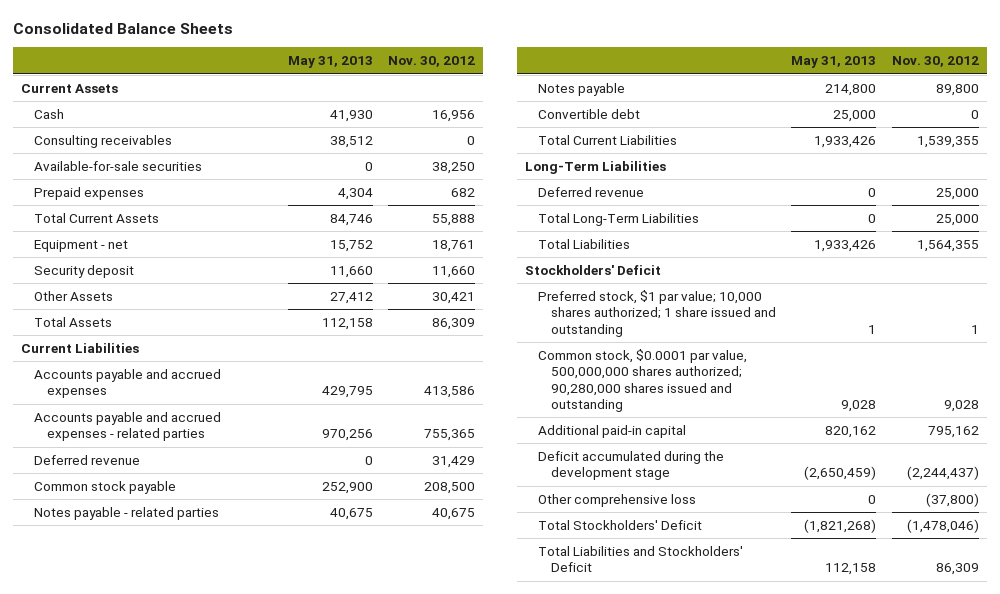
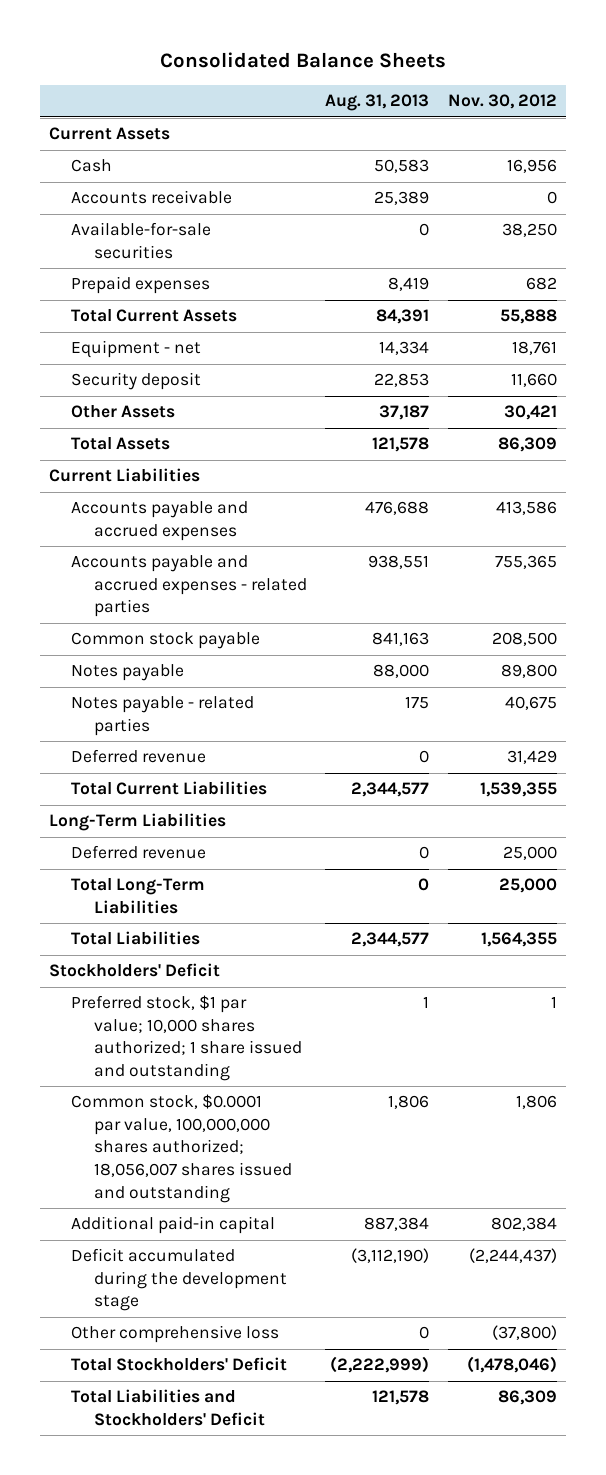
- | May 31, 2013 | Nov. 30, 2012
+ | Aug. 31, 2013 | Nov. 30, 2012
- Consulting receivables | 38,512 | 0
+ Accounts receivable | 25,389 | 0
- Convertible debt | 25,000 | 0
moved down: Notes payable - related parties | 175 | 40,675
moved down: Deferred revenue | 0 | 31,429
- Common stock, $0.0001 par value, 500,000,000 shares authorized; 90,280,000 shares issued and outstanding | 9,028 | 9,028
- Additional paid-in capital | 820,162 | 795,162
+ Common stock, $0.0001 par value, 100,000,000 shares authorized; 18,056,007 shares issued and outstanding | 1,806 | 1,806
+ Additional paid-in capital | 887,384 | 802,384

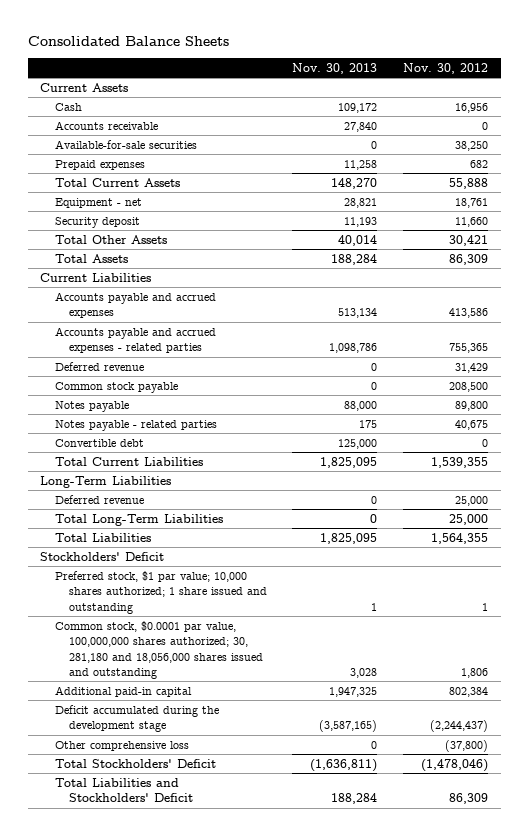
- | Aug. 31, 2013 | Nov. 30, 2012
+ | Nov. 30, 2013 | Nov. 30, 2012
- Other Assets | 37,187 | 30,421
+ Total Other Assets | 40,014 | 30,421
moved up: Deferred revenue | 0 | 31,429
+ Convertible debt | 125,000 | 0
- Common stock, $0.0001 par value, 100,000,000 shares authorized; 18,056,007 shares issued and outstanding | 1,806 | 1,806
+ Common stock, $0.0001 par value, 100,000,000 shares authorized; 30, 281,180 and 18,056,000 shares issued and outstanding | 3,028 | 1,806

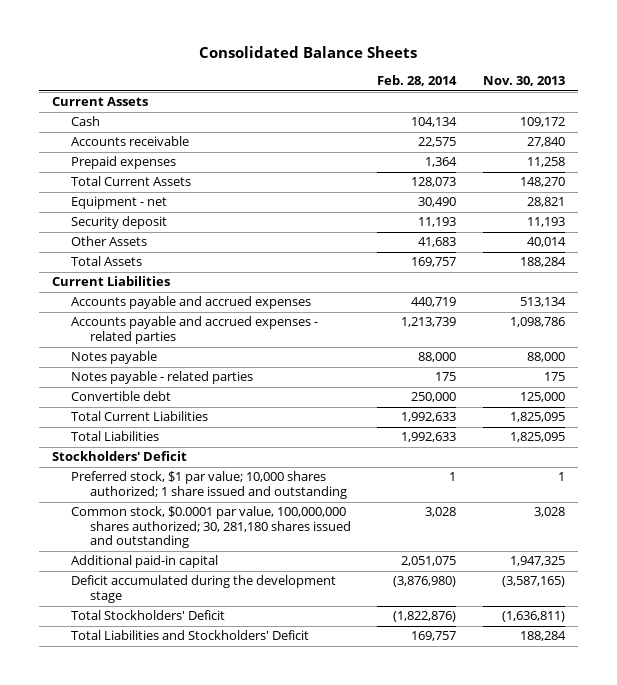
- | Nov. 30, 2013 | Nov. 30, 2012
+ | Feb. 28, 2014 | Nov. 30, 2013
- Available-for-sale securities | 0 | 38,250
- Total Other Assets | 40,014 | 30,421
+ Other Assets | 41,683 | 40,014
- Deferred revenue | 0 | 31,429
- Common stock payable | 0 | 208,500
- Long-Term Liabilities
- Deferred revenue | 0 | 25,000
- Total Long-Term Liabilities | 0 | 25,000
- Common stock, $0.0001 par value, 100,000,000 shares authorized; 30, 281,180 and 18,056,000 shares issued and outstanding | 3,028 | 1,806
+ Common stock, $0.0001 par value, 100,000,000 shares authorized; 30, 281,180 shares issued and outstanding | 3,028 | 3,028
- Other comprehensive loss | 0 | (37,800)

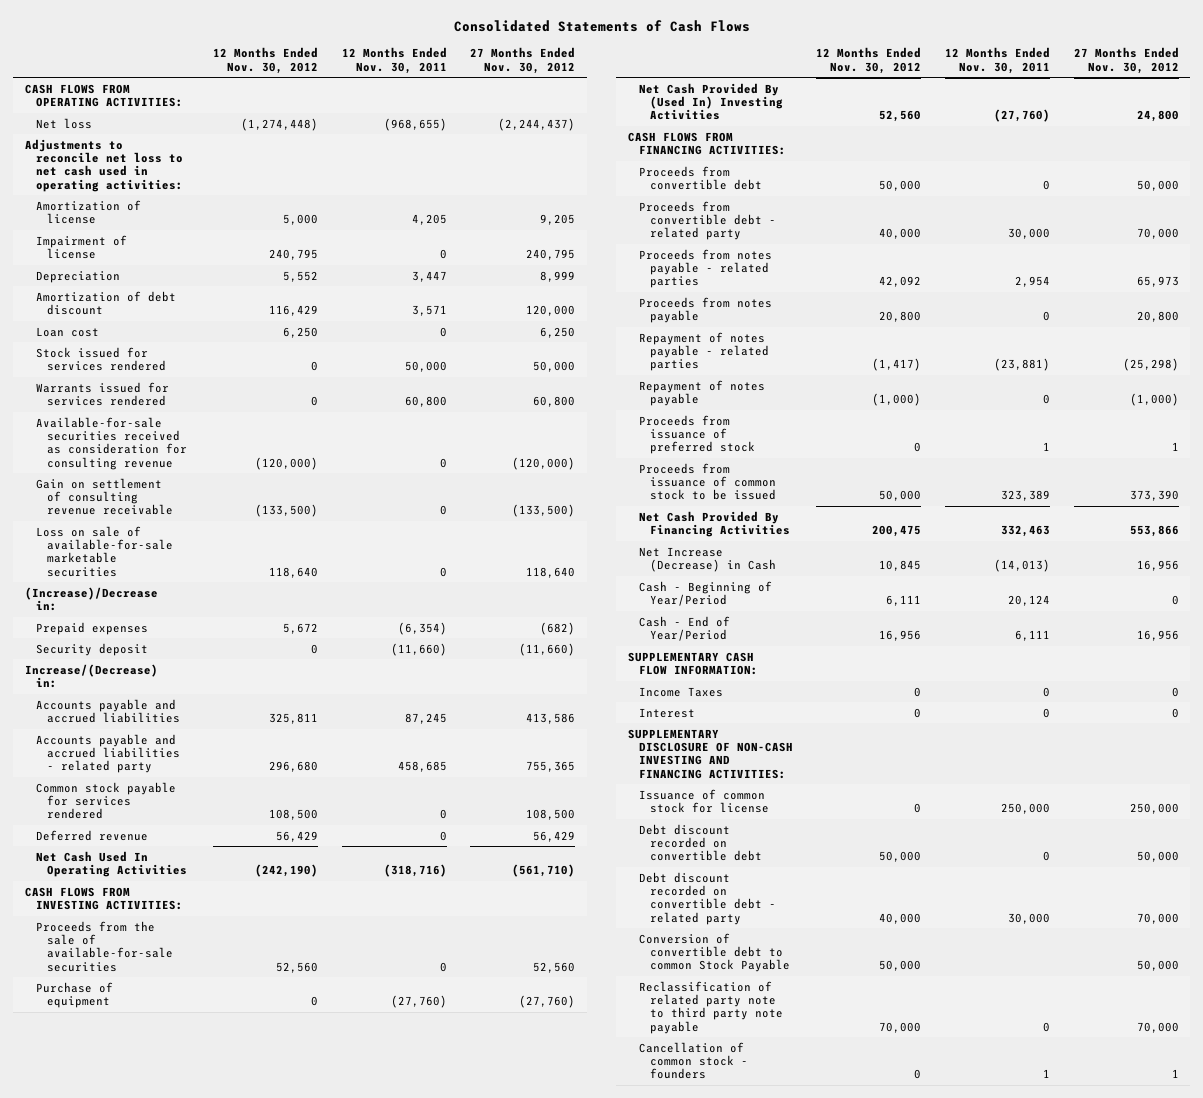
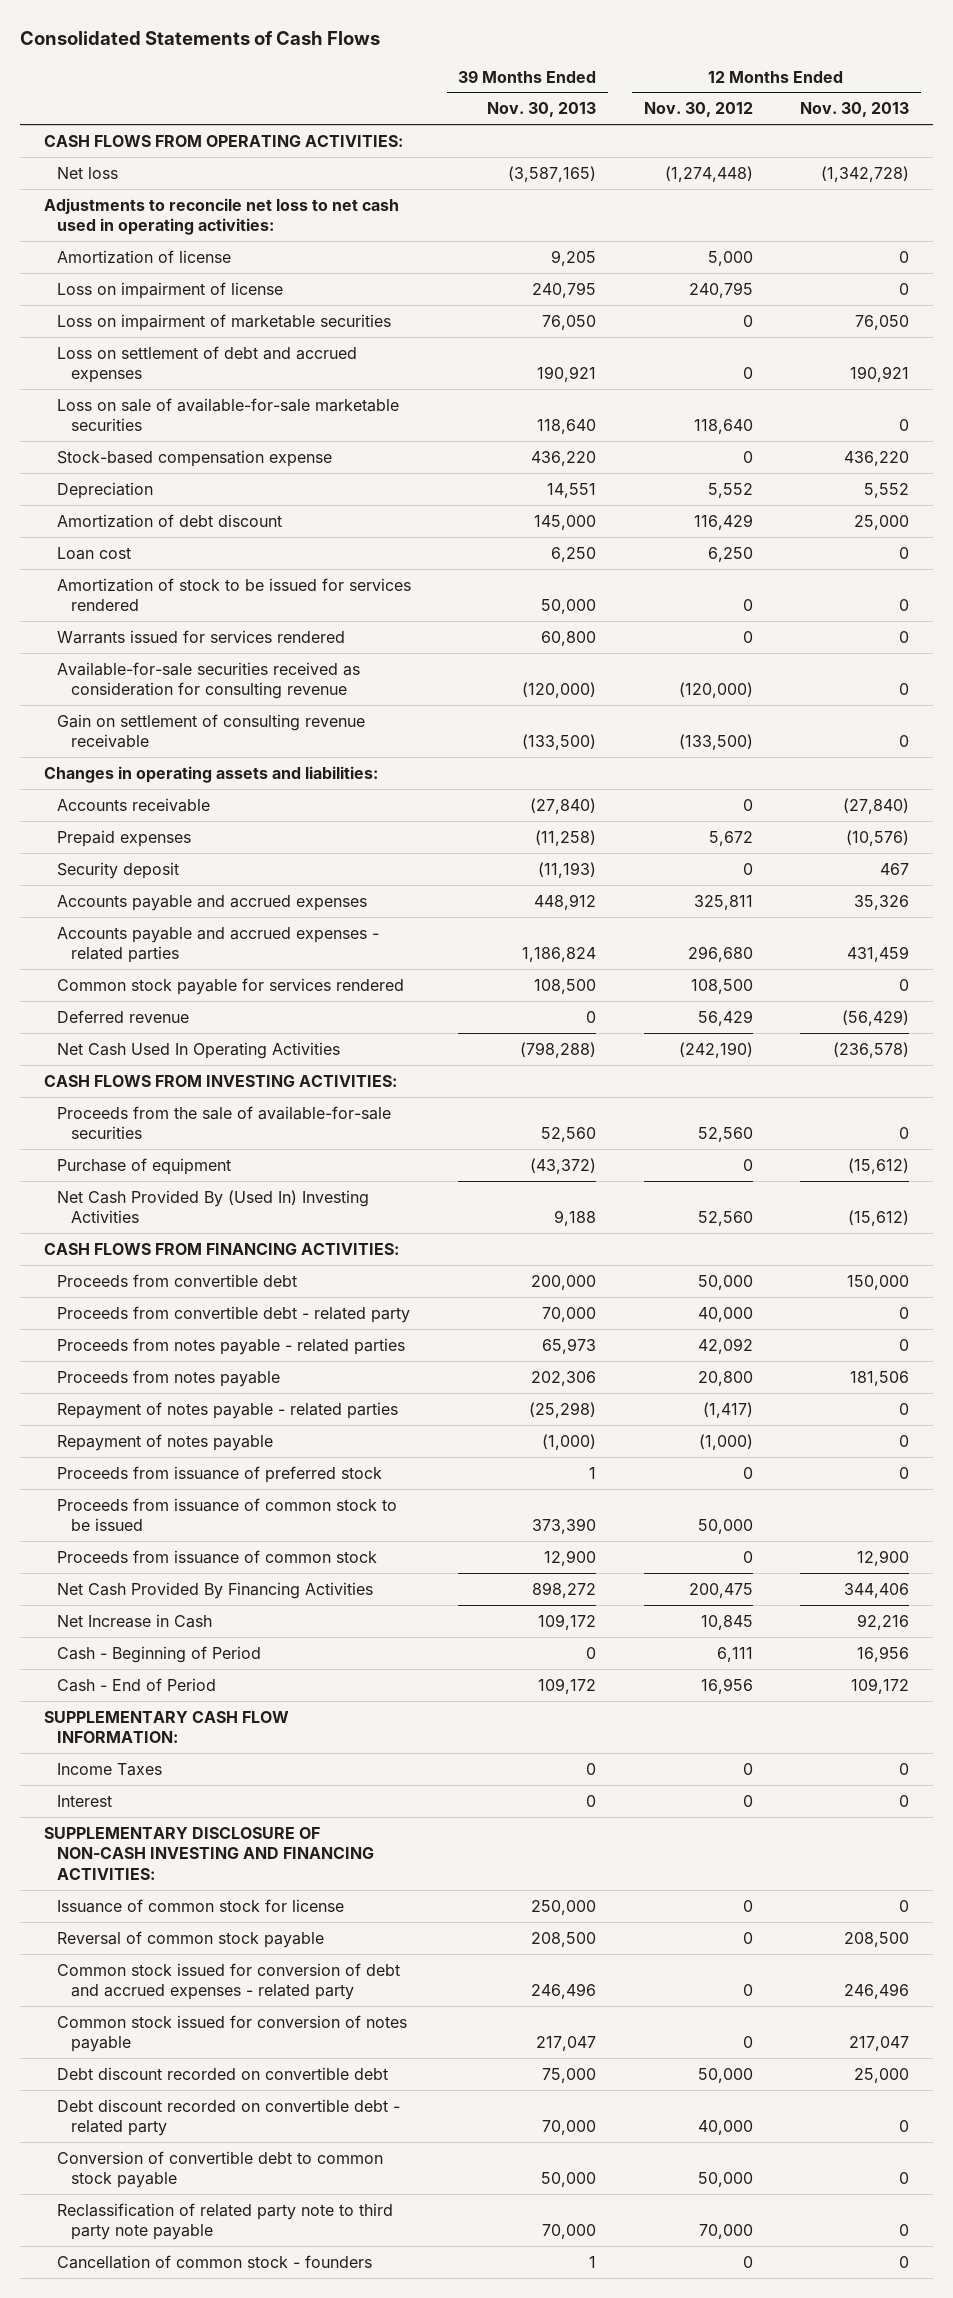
- | 12 Months Ended Nov. 30, 2012 | 12 Months Ended Nov. 30, 2011 | 27 Months Ended Nov. 30, 2012
+ | 39 Months Ended Nov. 30, 2013 | 12 Months Ended Nov. 30, 2012 | 12 Months Ended Nov. 30, 2013
- Impairment of license | 240,795 | 0 | 240,795
+ Loss on impairment of license | 240,795 | 240,795 | 0
+ Loss on impairment of marketable securities | 76,050 | 0 | 76,050
+ Loss on settlement of debt and accrued expenses | 190,921 | 0 | 190,921
moved up: Loss on sale of available-for-sale marketable securities | 118,640 | 118,640 | 0
+ Stock-based compensation expense | 436,220 | 0 | 436,220
- Stock issued for services rendered | 0 | 50,000 | 50,000
+ Amortization of stock to be issued for services rendered | 50,000 | 0 | 0
- (Increase)/Decrease in:
+ Changes in operating assets and liabilities:
+ Accounts receivable | (27,840) | 0 | (27,840)
- Increase/(Decrease) in:
- Accounts payable and accrued liabilities | 325,811 | 87,245 | 413,586
- Accounts payable and accrued liabilities - related party | 296,680 | 458,685 | 755,365
+ Accounts payable and accrued expenses | 448,912 | 325,811 | 35,326
+ Accounts payable and accrued expenses - related parties | 1,186,824 | 296,680 | 431,459
+ Proceeds from issuance of common stock | 12,900 | 0 | 12,900
- Net Increase (Decrease) in Cash | 10,845 | (14,013) | 16,956
- Cash - Beginning of Year/Period | 6,111 | 20,124 | 0
- Cash - End of Year/Period | 16,956 | 6,111 | 16,956
+ Net Increase in Cash | 109,172 | 10,845 | 92,216
+ Cash - Beginning of Period | 0 | 6,111 | 16,956
+ Cash - End of Period | 109,172 | 16,956 | 109,172
+ Reversal of common stock payable | 208,500 | 0 | 208,500
+ Common stock issued for conversion of debt and accrued expenses - related party | 246,496 | 0 | 246,496
+ Common stock issued for conversion of notes payable | 217,047 | 0 | 217,047
- Conversion of convertible debt to common Stock Payable | 50,000 | | 50,000
+ Conversion of convertible debt to common stock payable | 50,000 | 50,000 | 0

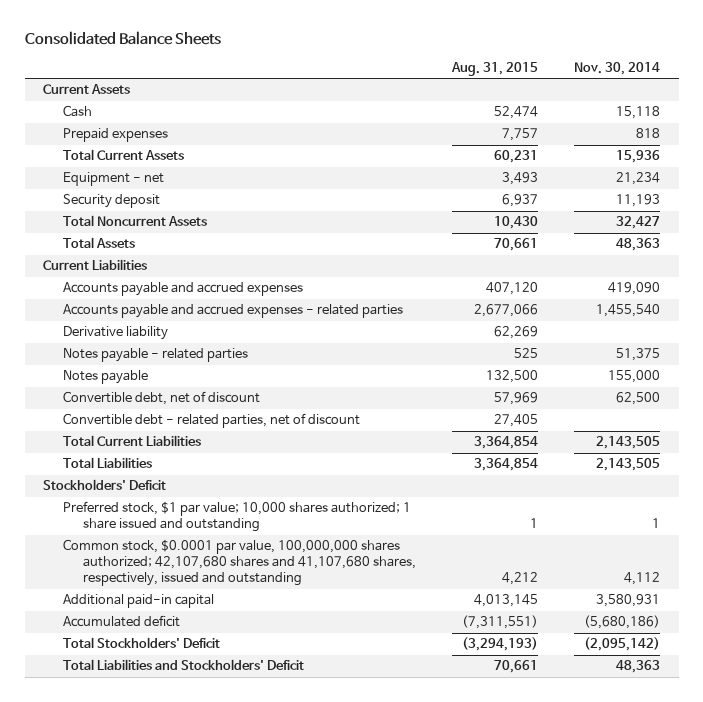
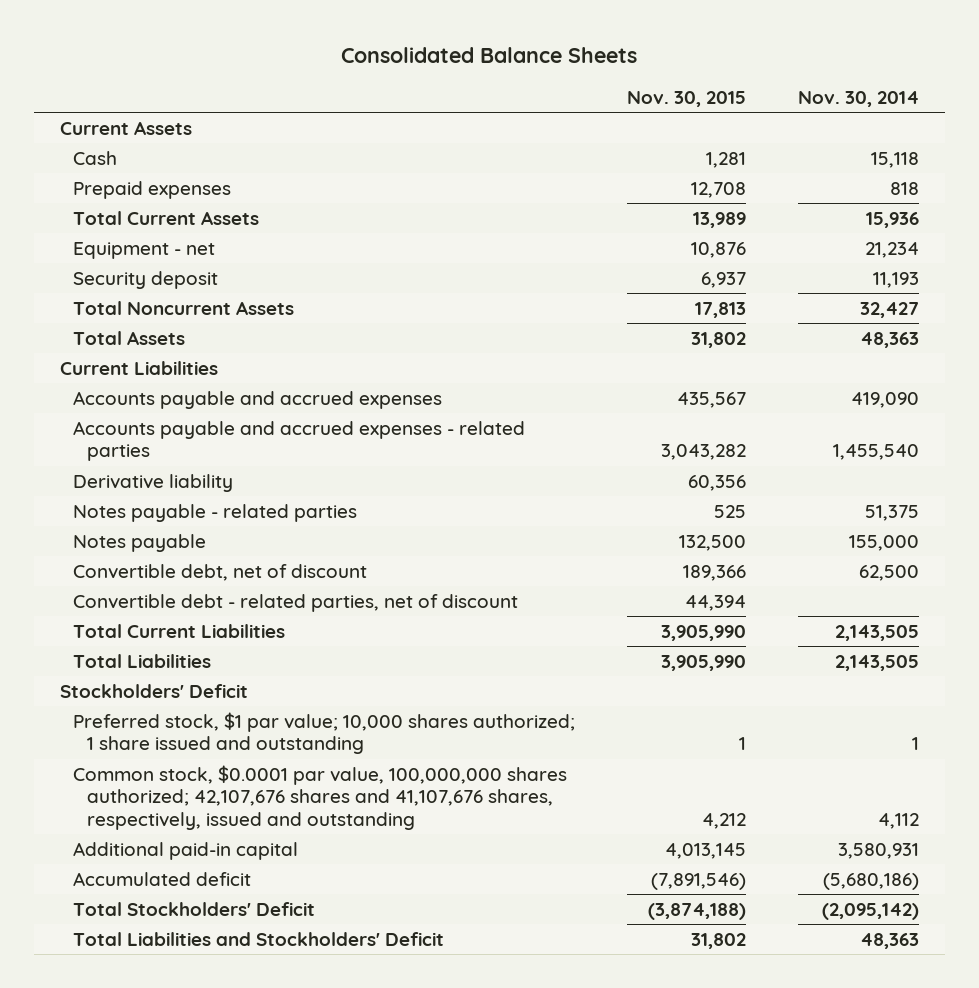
- | Aug. 31, 2015 | Nov. 30, 2014
+ | Nov. 30, 2015 | Nov. 30, 2014
- Common stock, $0.0001 par value, 100,000,000 shares authorized; 42,107,680 shares and 41,107,680 shares, respectively, issued and outstanding | 4,212 | 4,112
+ Common stock, $0.0001 par value, 100,000,000 shares authorized; 42,107,676 shares and 41,107,676 shares, respectively, issued and outstanding | 4,212 | 4,112

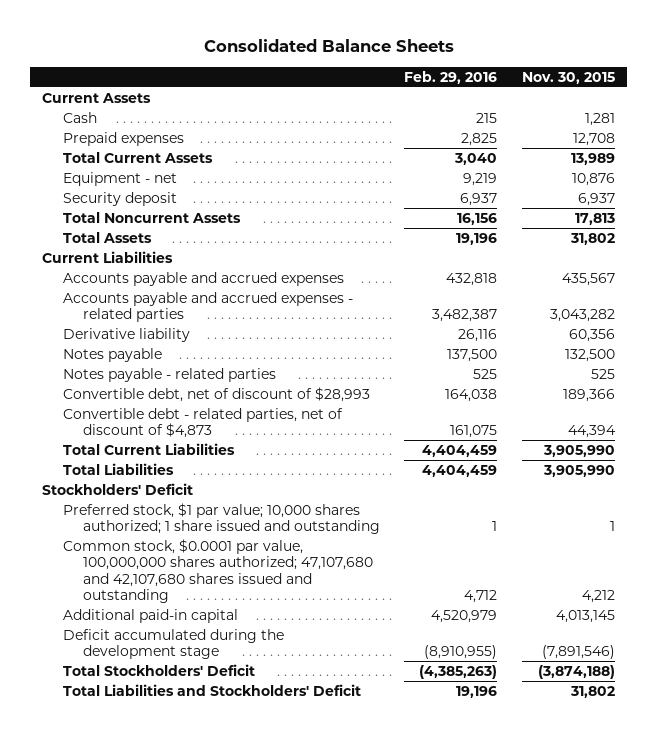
- | Nov. 30, 2015 | Nov. 30, 2014
+ | Feb. 29, 2016 | Nov. 30, 2015
- Convertible debt, net of discount | 189,366 | 62,500
- Convertible debt - related parties, net of discount | 44,394 |
moved down: Notes payable - related parties | 525 | 525
+ Convertible debt, net of discount of $28,993 | 164,038 | 189,366
+ Convertible debt - related parties, net of discount of $4,873 | 161,075 | 44,394
- Common stock, $0.0001 par value, 100,000,000 shares authorized; 42,107,676 shares and 41,107,676 shares, respectively, issued and outstanding | 4,212 | 4,112
+ Common stock, $0.0001 par value, 100,000,000 shares authorized; 47,107,680 and 42,107,680 shares issued and outstanding | 4,712 | 4,212
- Accumulated deficit | (7,891,546) | (5,680,186)
+ Deficit accumulated during the development stage | (8,910,955) | (7,891,546)

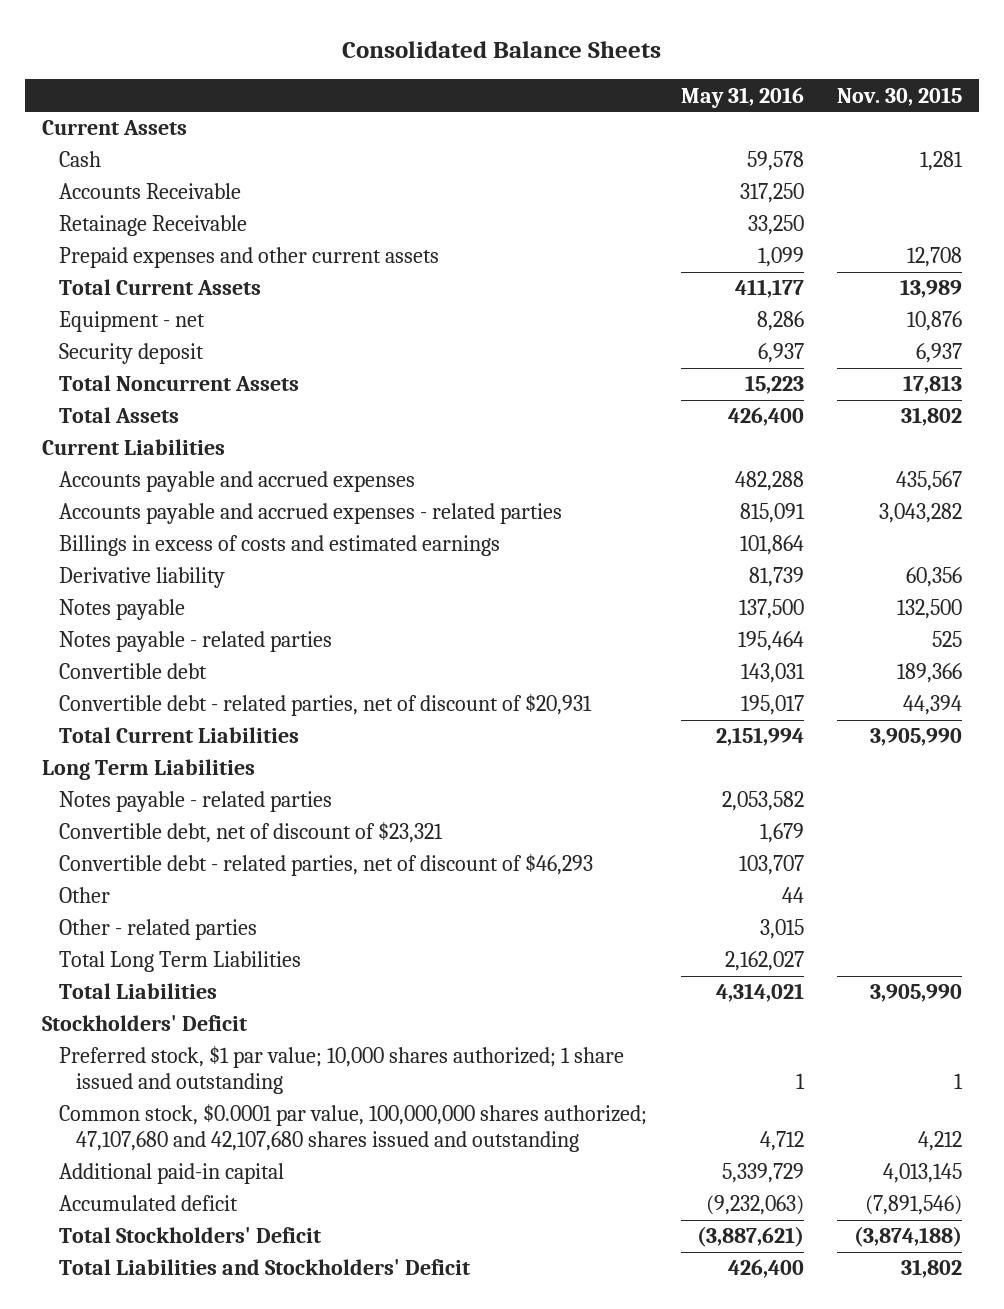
- | Feb. 29, 2016 | Nov. 30, 2015
+ | May 31, 2016 | Nov. 30, 2015
- Prepaid expenses | 2,825 | 12,708
+ Accounts Receivable | 317,250 |
+ Retainage Receivable | 33,250 |
+ Prepaid expenses and other current assets | 1,099 | 12,708
+ Billings in excess of costs and estimated earnings | 101,864 |
- Convertible debt, net of discount of $28,993 | 164,038 | 189,366
- Convertible debt - related parties, net of discount of $4,873 | 161,075 | 44,394
+ Convertible debt | 143,031 | 189,366
+ Convertible debt - related parties, net of discount of $20,931 | 195,017 | 44,394
+ Long Term Liabilities
+ Notes payable - related parties | 2,053,582 |
+ Convertible debt, net of discount of $23,321 | 1,679 |
+ Convertible debt - related parties, net of discount of $46,293 | 103,707 |
+ Other | 44 |
+ Other - related parties | 3,015 |
+ Total Long Term Liabilities | 2,162,027 |
- Deficit accumulated during the development stage | (8,910,955) | (7,891,546)
+ Accumulated deficit | (9,232,063) | (7,891,546)

